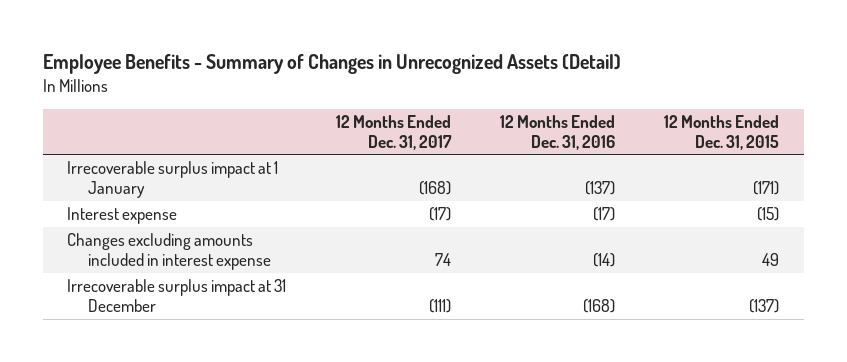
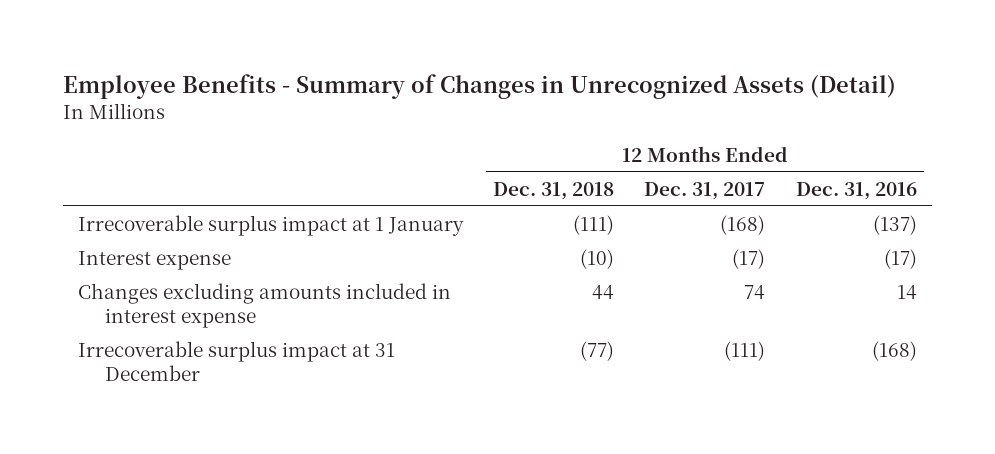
- | 12 Months Ended Dec. 31, 2017 | 12 Months Ended Dec. 31, 2016 | 12 Months Ended Dec. 31, 2015
+ | 12 Months Ended Dec. 31, 2018 | 12 Months Ended Dec. 31, 2017 | 12 Months Ended Dec. 31, 2016
- Changes excluding amounts included in interest expense | 74 | (14) | 49
+ Changes excluding amounts included in interest expense | 44 | 74 | 14

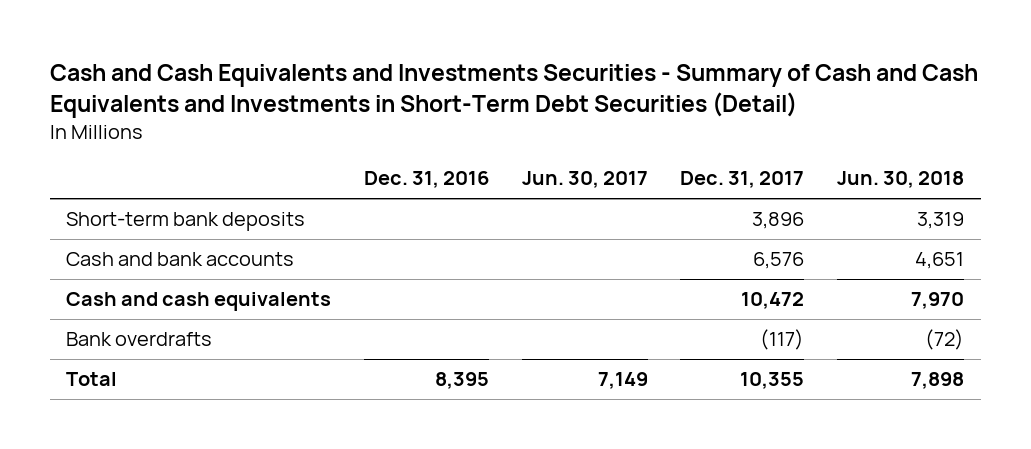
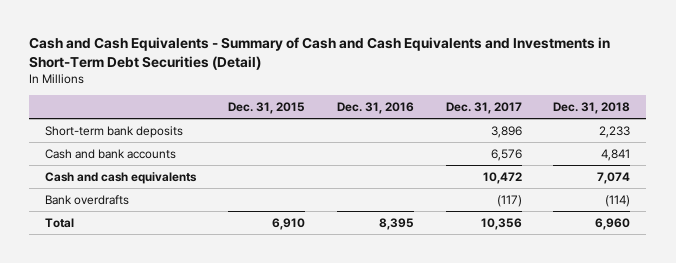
- Cash and Cash Equivalents and Investments Securities - Summary of Cash and Cash Equivalents and Investments in Short-Term Debt Securities (Detail)
+ Cash and Cash Equivalents - Summary of Cash and Cash Equivalents and Investments in Short-Term Debt Securities (Detail)
- | Dec. 31, 2016 | Jun. 30, 2017 | Dec. 31, 2017 | Jun. 30, 2018
+ | Dec. 31, 2015 | Dec. 31, 2016 | Dec. 31, 2017 | Dec. 31, 2018
- Total | 8,395 | 7,149 | 10,355 | 7,898
+ Total | 6,910 | 8,395 | 10,356 | 6,960

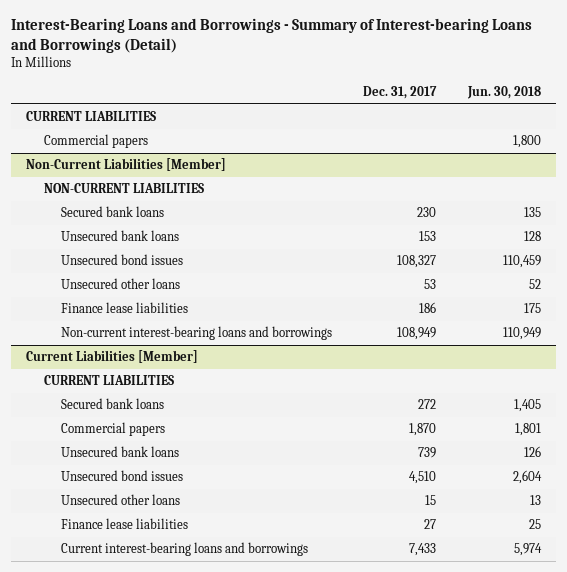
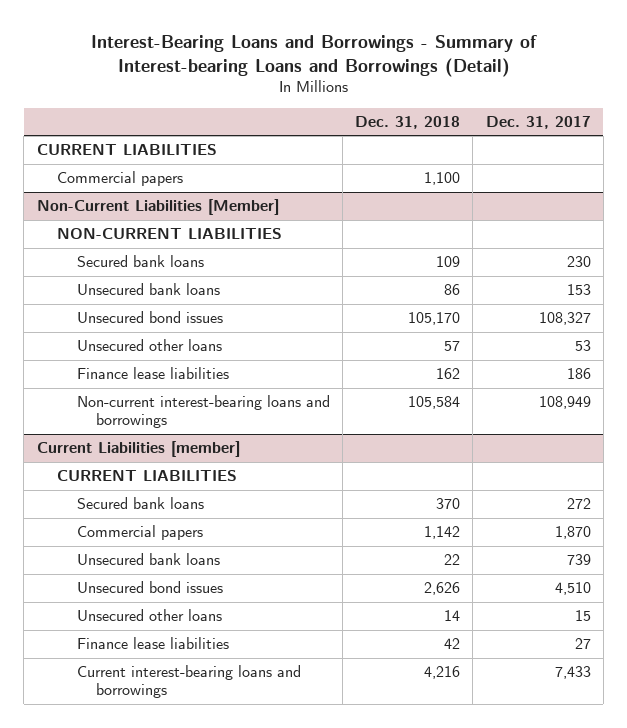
- | Dec. 31, 2017 | Jun. 30, 2018
+ | Dec. 31, 2018 | Dec. 31, 2017
- Current Liabilities [Member]
+ Current Liabilities [member]

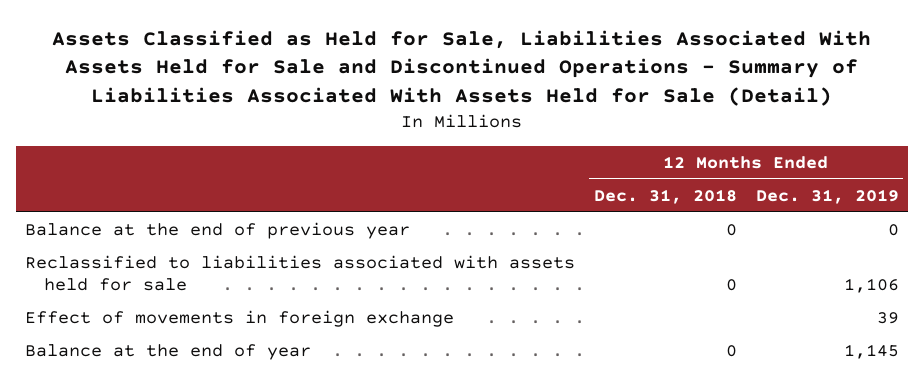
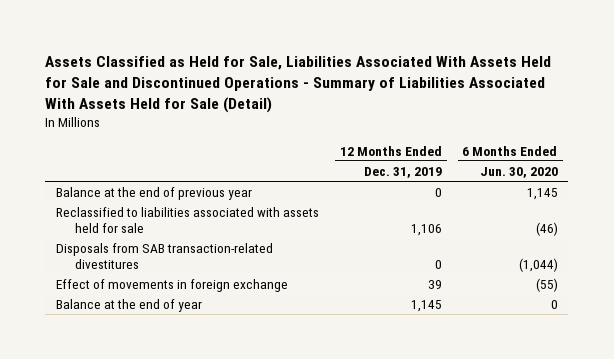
- | 12 Months Ended Dec. 31, 2018 | 12 Months Ended Dec. 31, 2019
+ | 12 Months Ended Dec. 31, 2019 | 6 Months Ended Jun. 30, 2020
+ Disposals from SAB transaction-related divestitures | 0 | (1,044)

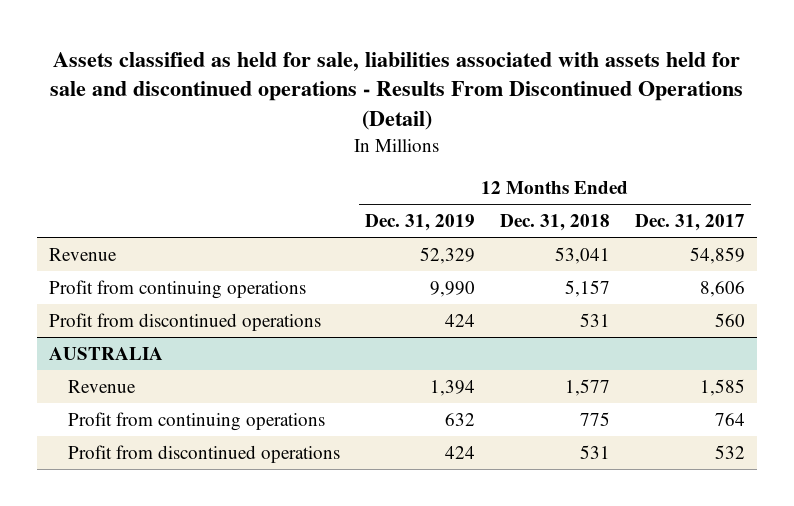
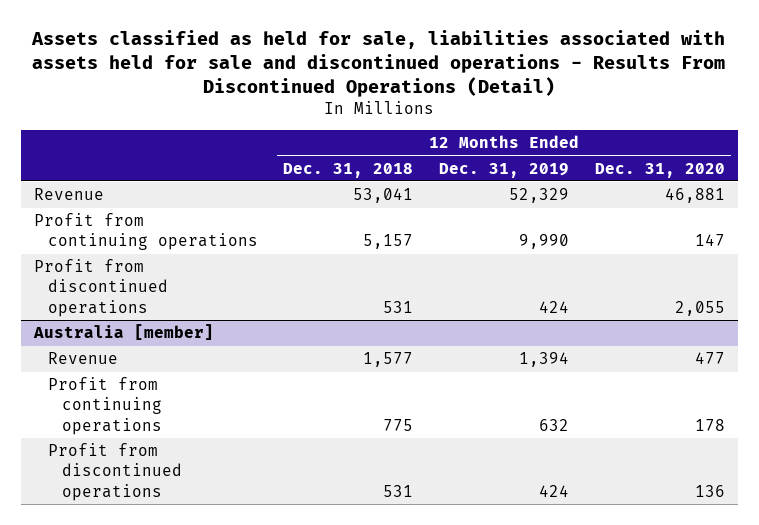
- | 12 Months Ended Dec. 31, 2019 | 12 Months Ended Dec. 31, 2018 | 12 Months Ended Dec. 31, 2017
+ | 12 Months Ended Dec. 31, 2018 | 12 Months Ended Dec. 31, 2019 | 12 Months Ended Dec. 31, 2020
- AUSTRALIA
+ Australia [member]

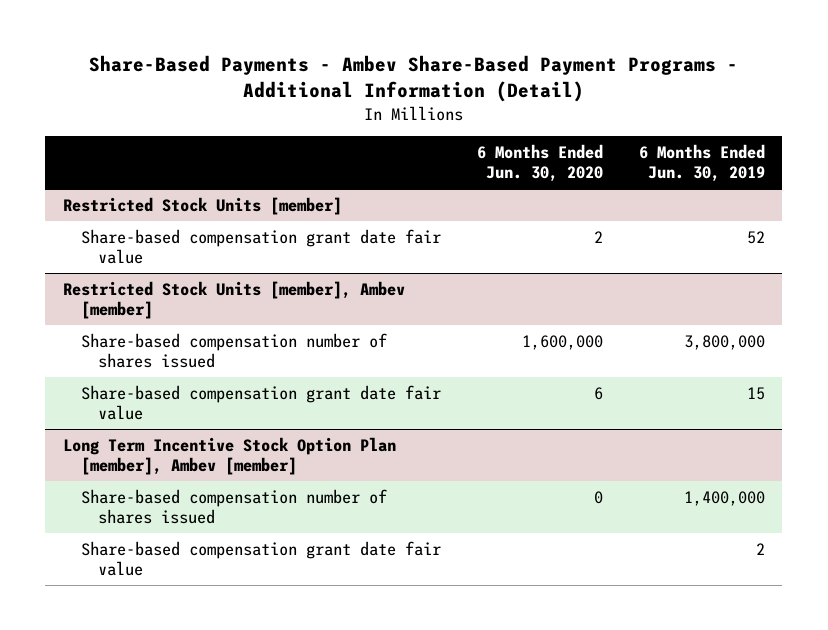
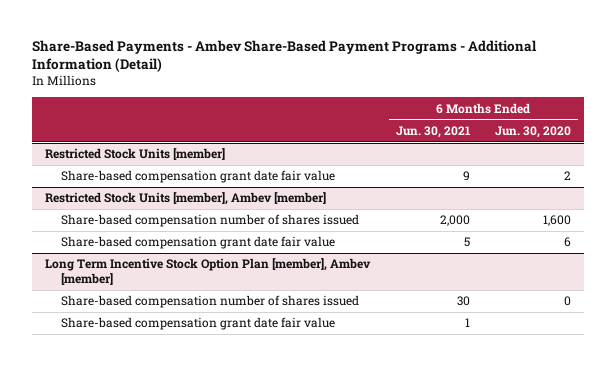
- | 6 Months Ended Jun. 30, 2020 | 6 Months Ended Jun. 30, 2019
+ | 6 Months Ended Jun. 30, 2021 | 6 Months Ended Jun. 30, 2020
@ Restricted Stock Units [member], Ambev [member]
- Share-based compensation number of shares issued | 1,600,000 | 3,800,000
+ Share-based compensation number of shares issued | 2,000 | 1,600

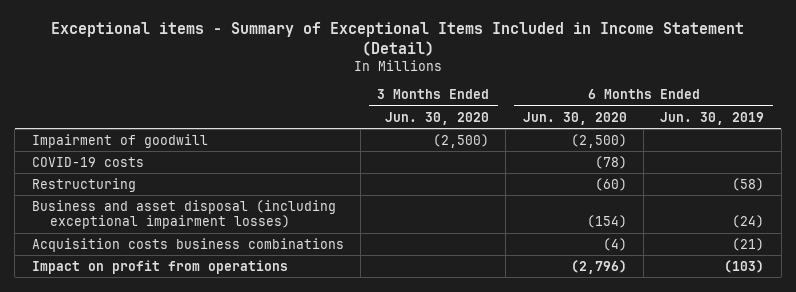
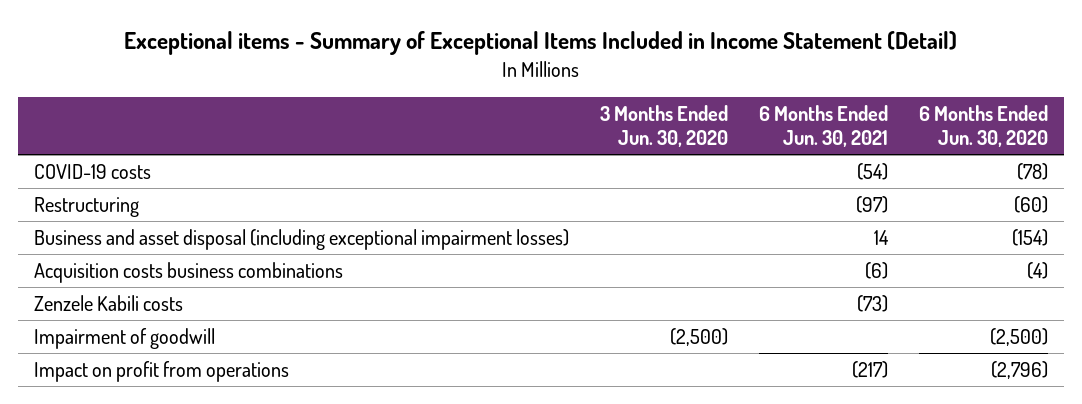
- | 3 Months Ended Jun. 30, 2020 | 6 Months Ended Jun. 30, 2020 | 6 Months Ended Jun. 30, 2019
+ | 3 Months Ended Jun. 30, 2020 | 6 Months Ended Jun. 30, 2021 | 6 Months Ended Jun. 30, 2020
+ Zenzele Kabili costs | | (73) |
moved down: Impairment of goodwill | (2,500) | | (2,500)

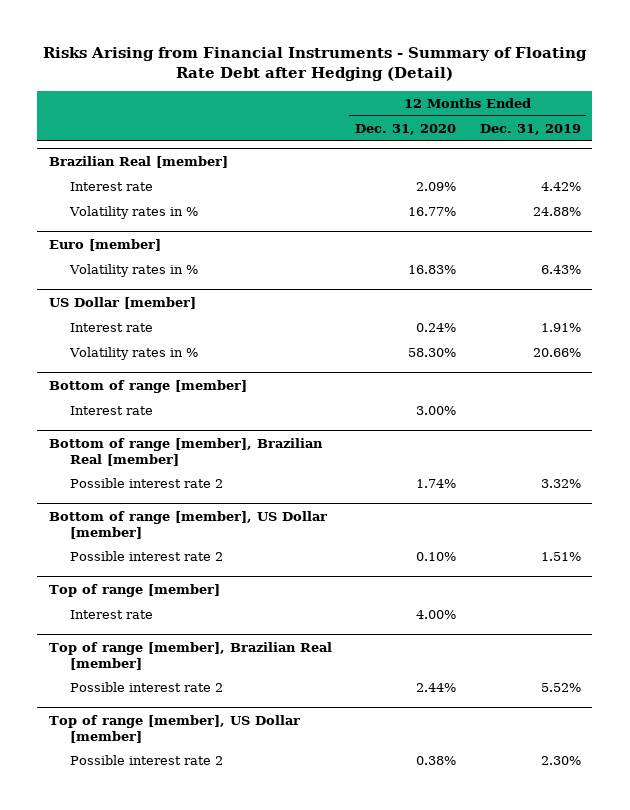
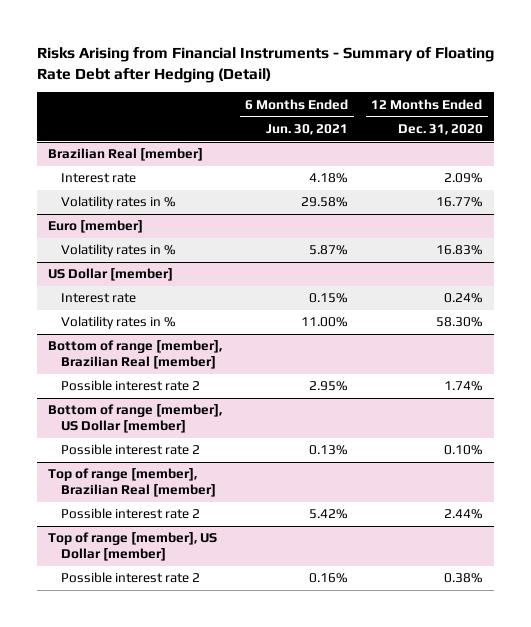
- | 12 Months Ended Dec. 31, 2020 | 12 Months Ended Dec. 31, 2019
+ | 6 Months Ended Jun. 30, 2021 | 12 Months Ended Dec. 31, 2020
- Bottom of range [member]
- Interest rate | 3.00% |
- Top of range [member]
- Interest rate | 4.00% |

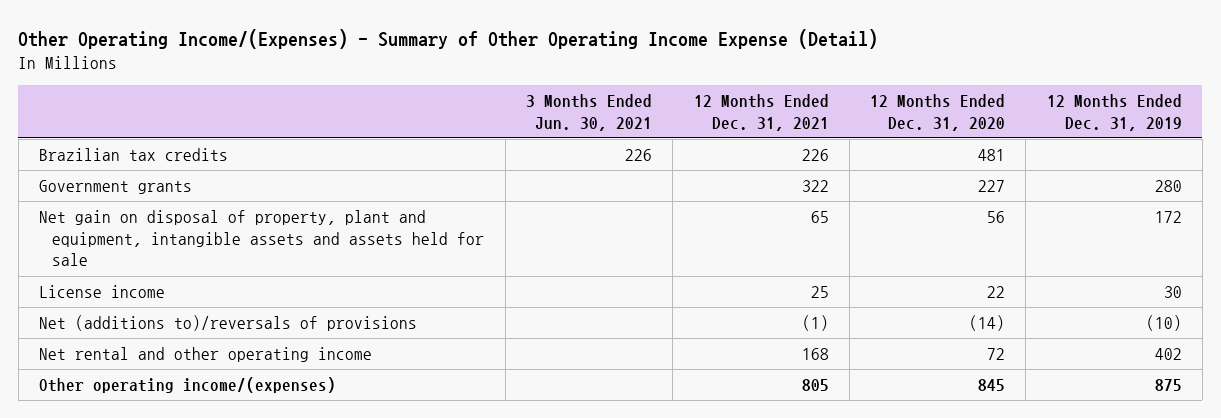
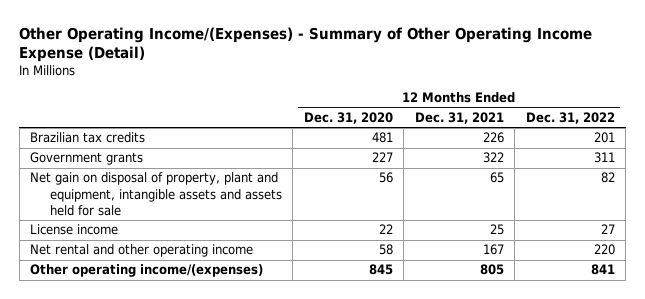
- | 3 Months Ended Jun. 30, 2021 | 12 Months Ended Dec. 31, 2021 | 12 Months Ended Dec. 31, 2020 | 12 Months Ended Dec. 31, 2019
+ | 12 Months Ended Dec. 31, 2020 | 12 Months Ended Dec. 31, 2021 | 12 Months Ended Dec. 31, 2022
- Net (additions to)/reversals of provisions | | (1) | (14) | (10)
- Net rental and other operating income | | 168 | 72 | 402
+ Net rental and other operating income | 58 | 167 | 220

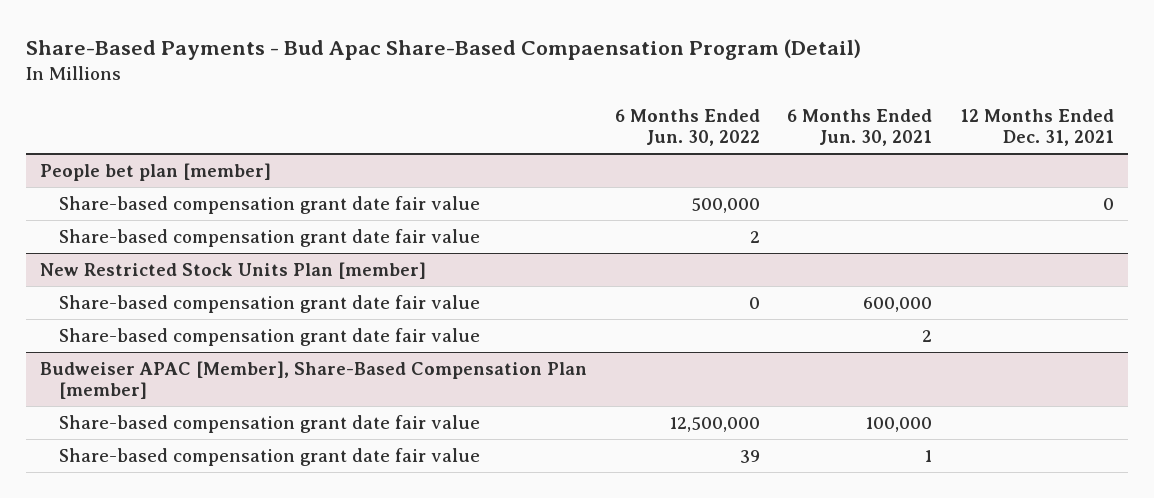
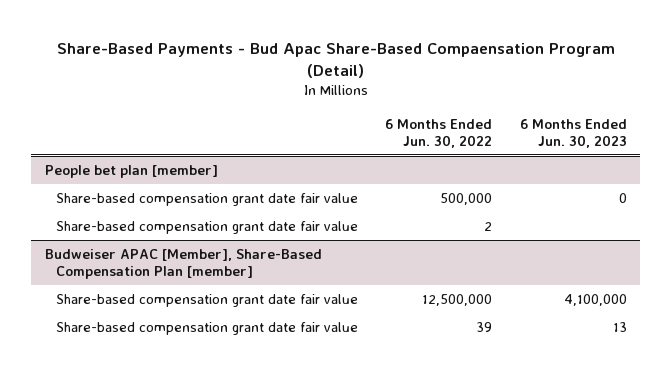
- | 6 Months Ended Jun. 30, 2022 | 6 Months Ended Jun. 30, 2021 | 12 Months Ended Dec. 31, 2021
+ | 6 Months Ended Jun. 30, 2022 | 6 Months Ended Jun. 30, 2023
- New Restricted Stock Units Plan [member]
- Share-based compensation grant date fair value | 0 | 600,000 |
- Share-based compensation grant date fair value | | 2 |

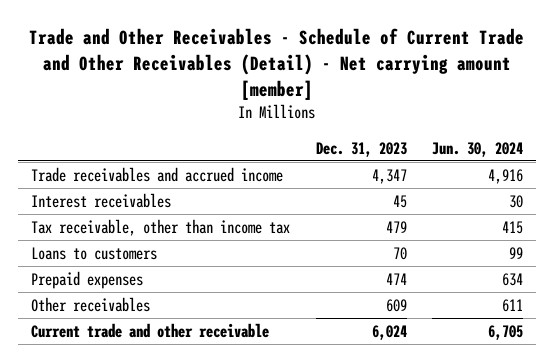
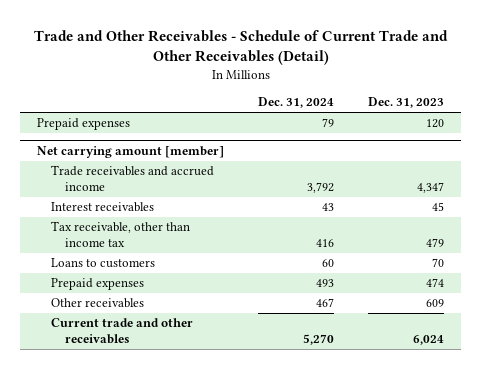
- Trade and Other Receivables - Schedule of Current Trade and Other Receivables (Detail) - Net carrying amount [member]
+ Trade and Other Receivables - Schedule of Current Trade and Other Receivables (Detail)
- | Dec. 31, 2023 | Jun. 30, 2024
+ | Dec. 31, 2024 | Dec. 31, 2023
+ Prepaid expenses | 79 | 120
+ Net carrying amount [member]
- Current trade and other receivable | 6,024 | 6,705
+ Current trade and other receivables | 5,270 | 6,024

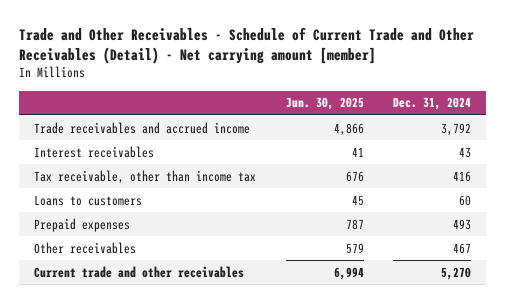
- Trade and Other Receivables - Schedule of Current Trade and Other Receivables (Detail)
+ Trade and Other Receivables - Schedule of Current Trade and Other Receivables (Detail) - Net carrying amount [member]
- | Dec. 31, 2024 | Dec. 31, 2023
+ | Jun. 30, 2025 | Dec. 31, 2024
- Prepaid expenses | 79 | 120
- Net carrying amount [member]

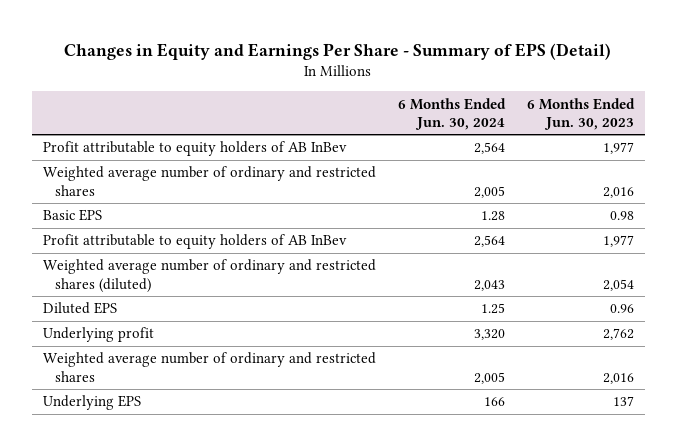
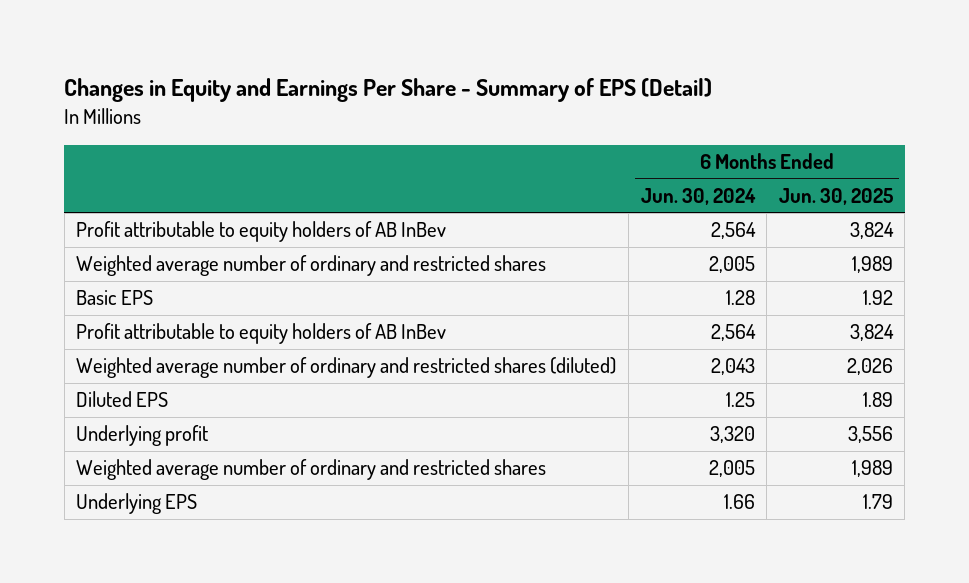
- | 6 Months Ended Jun. 30, 2024 | 6 Months Ended Jun. 30, 2023
+ | 6 Months Ended Jun. 30, 2024 | 6 Months Ended Jun. 30, 2025
- Underlying EPS | 166 | 137
+ Underlying EPS | 1.66 | 1.79

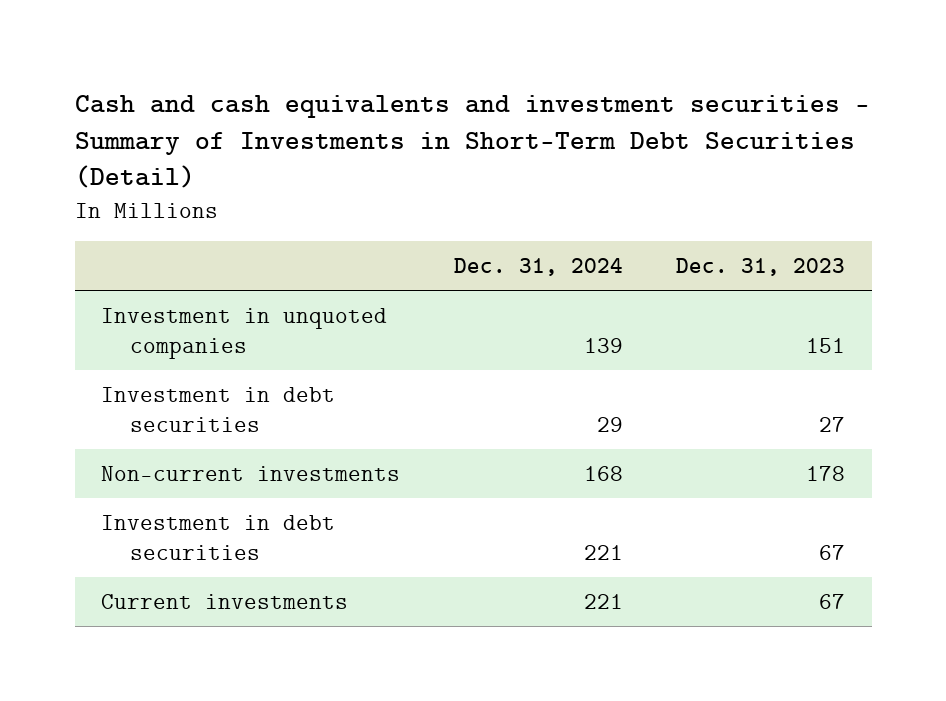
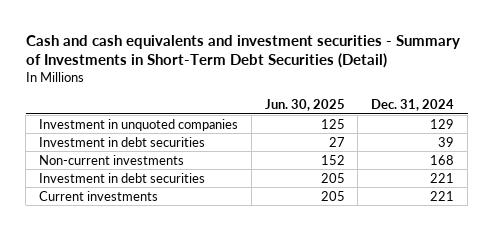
- | Dec. 31, 2024 | Dec. 31, 2023
+ | Jun. 30, 2025 | Dec. 31, 2024
- Investment in unquoted companies | 139 | 151
- Investment in debt securities | 29 | 27
+ Investment in unquoted companies | 125 | 129
+ Investment in debt securities | 27 | 39

